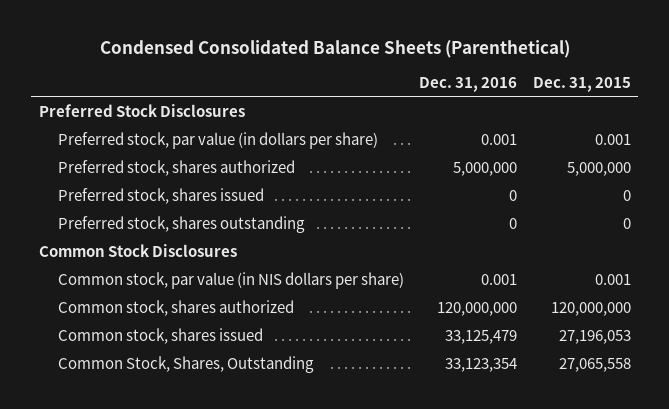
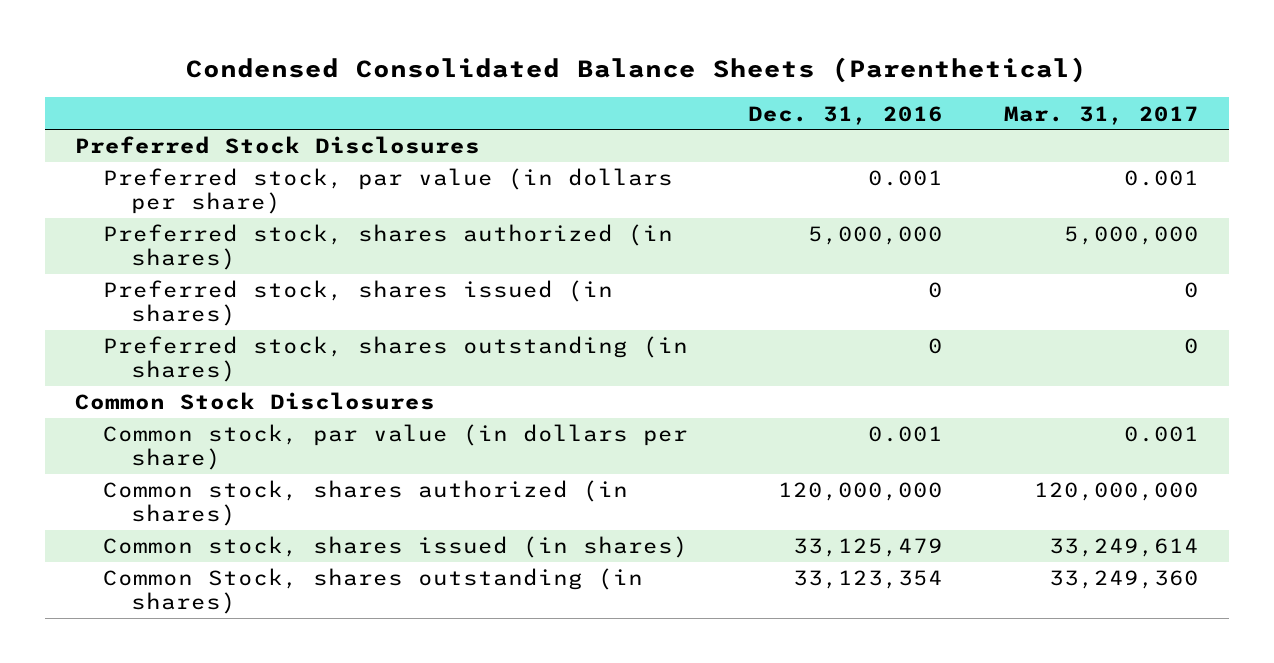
- | Dec. 31, 2016 | Dec. 31, 2015
+ | Dec. 31, 2016 | Mar. 31, 2017
- Preferred stock, shares authorized | 5,000,000 | 5,000,000
- Preferred stock, shares issued | 0 | 0
- Preferred stock, shares outstanding | 0 | 0
+ Preferred stock, shares authorized (in shares) | 5,000,000 | 5,000,000
+ Preferred stock, shares issued (in shares) | 0 | 0
+ Preferred stock, shares outstanding (in shares) | 0 | 0
- Common stock, par value (in NIS dollars per share) | 0.001 | 0.001
- Common stock, shares authorized | 120,000,000 | 120,000,000
- Common stock, shares issued | 33,125,479 | 27,196,053
- Common Stock, Shares, Outstanding | 33,123,354 | 27,065,558
+ Common stock, par value (in dollars per share) | 0.001 | 0.001
+ Common stock, shares authorized (in shares) | 120,000,000 | 120,000,000
+ Common stock, shares issued (in shares) | 33,125,479 | 33,249,614
+ Common Stock, shares outstanding (in shares) | 33,123,354 | 33,249,360

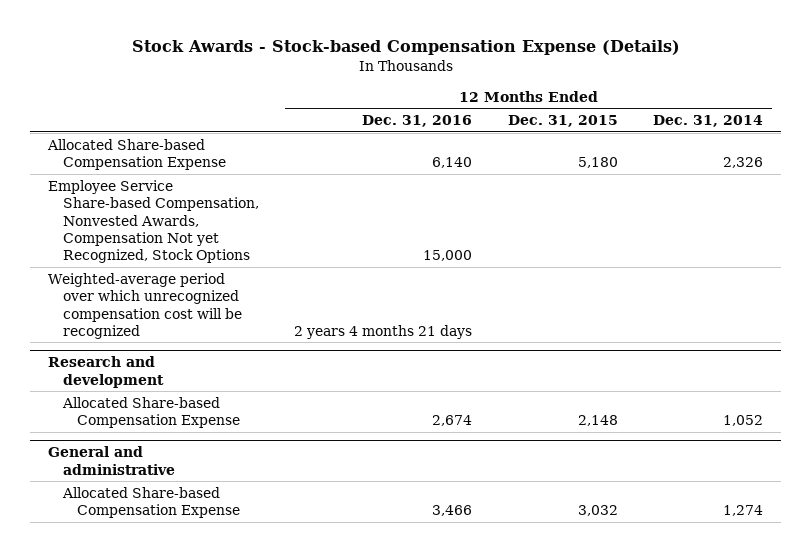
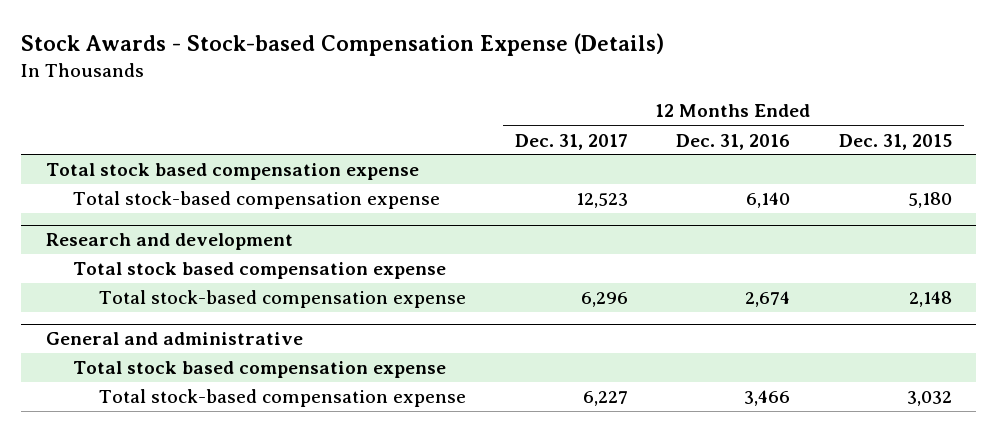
- | 12 Months Ended Dec. 31, 2016 | 12 Months Ended Dec. 31, 2015 | 12 Months Ended Dec. 31, 2014
+ | 12 Months Ended Dec. 31, 2017 | 12 Months Ended Dec. 31, 2016 | 12 Months Ended Dec. 31, 2015
- Allocated Share-based Compensation Expense | 6,140 | 5,180 | 2,326
- Employee Service Share-based Compensation, Nonvested Awards, Compensation Not yet Recognized, Stock Options | 15,000 | |
- Weighted-average period over which unrecognized compensation cost will be recognized | 2 years 4 months 21 days | |
+ Total stock based compensation expense
+ Total stock-based compensation expense | 12,523 | 6,140 | 5,180
@ Research and development
- Allocated Share-based Compensation Expense | 2,674 | 2,148 | 1,052
+ Total stock based compensation expense
+ Total stock-based compensation expense | 6,296 | 2,674 | 2,148
@ General and administrative
- Allocated Share-based Compensation Expense | 3,466 | 3,032 | 1,274
+ Total stock based compensation expense
+ Total stock-based compensation expense | 6,227 | 3,466 | 3,032

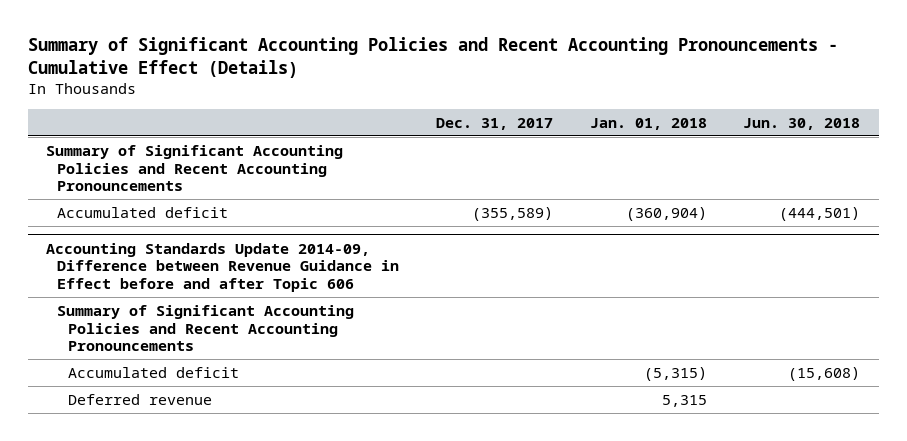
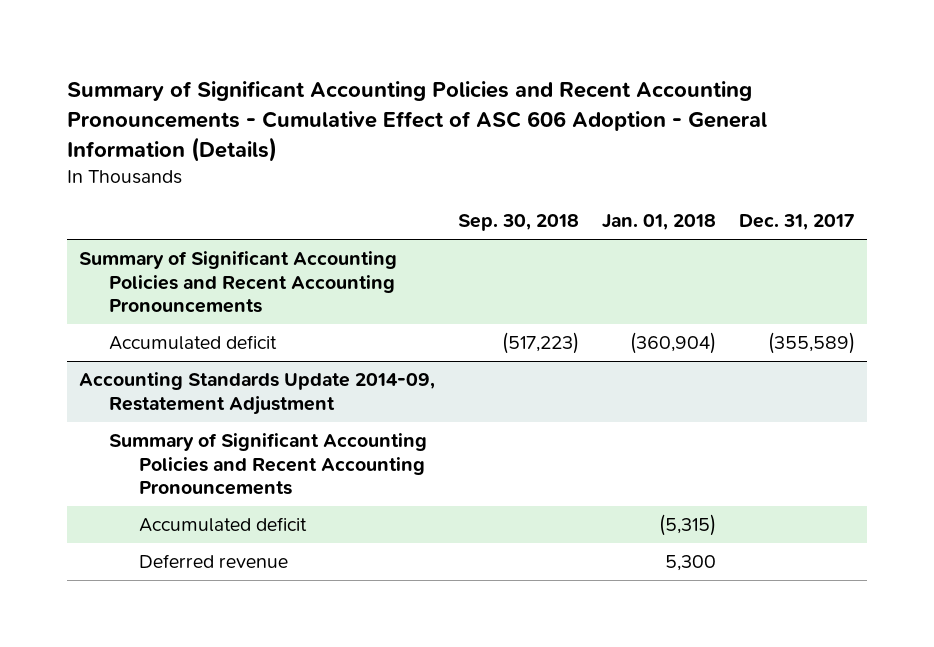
- Summary of Significant Accounting Policies and Recent Accounting Pronouncements - Cumulative Effect (Details)
+ Summary of Significant Accounting Policies and Recent Accounting Pronouncements - Cumulative Effect of ASC 606 Adoption - General Information (Details)
- | Dec. 31, 2017 | Jan. 01, 2018 | Jun. 30, 2018
+ | Sep. 30, 2018 | Jan. 01, 2018 | Dec. 31, 2017
- Accounting Standards Update 2014-09, Difference between Revenue Guidance in Effect before and after Topic 606
+ Accounting Standards Update 2014-09, Restatement Adjustment
- Deferred revenue | | 5,315 |
+ Deferred revenue | | 5,300 |

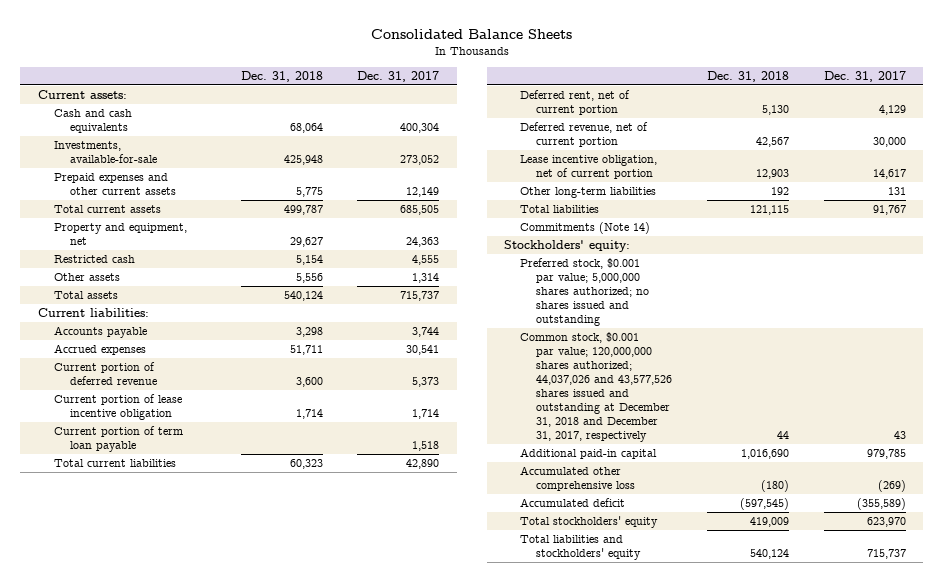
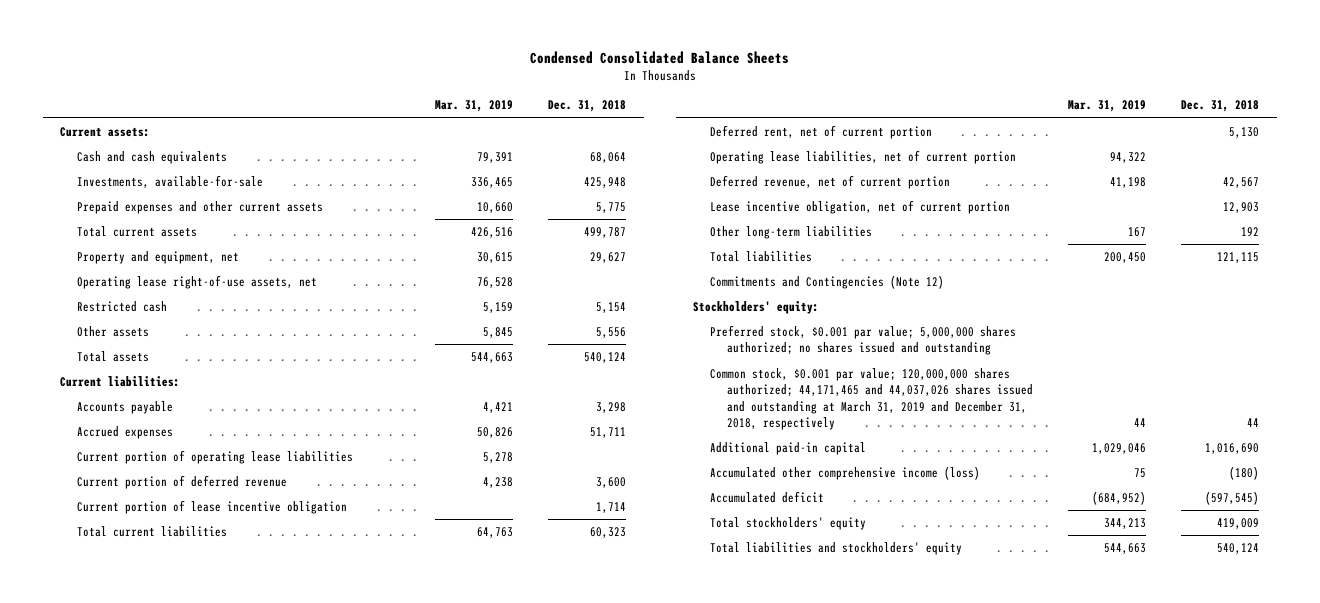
- Consolidated Balance Sheets
+ Condensed Consolidated Balance Sheets
- | Dec. 31, 2018 | Dec. 31, 2017
+ | Mar. 31, 2019 | Dec. 31, 2018
+ Operating lease right-of-use assets, net | 76,528 |
+ Current portion of operating lease liabilities | 5,278 |
- Current portion of term loan payable | | 1,518
+ Operating lease liabilities, net of current portion | 94,322 |
- Commitments (Note 14)
+ Commitments and Contingencies (Note 12)
- Common stock, $0.001 par value; 120,000,000 shares authorized; 44,037,026 and 43,577,526 shares issued and outstanding at December 31, 2018 and December 31, 2017, respectively | 44 | 43
+ Common stock, $0.001 par value; 120,000,000 shares authorized; 44,171,465 and 44,037,026 shares issued and outstanding at March 31, 2019 and December 31, 2018, respectively | 44 | 44
- Accumulated other comprehensive loss | (180) | (269)
+ Accumulated other comprehensive income (loss) | 75 | (180)

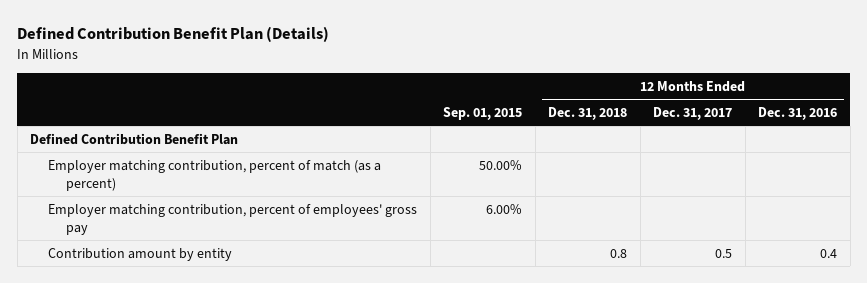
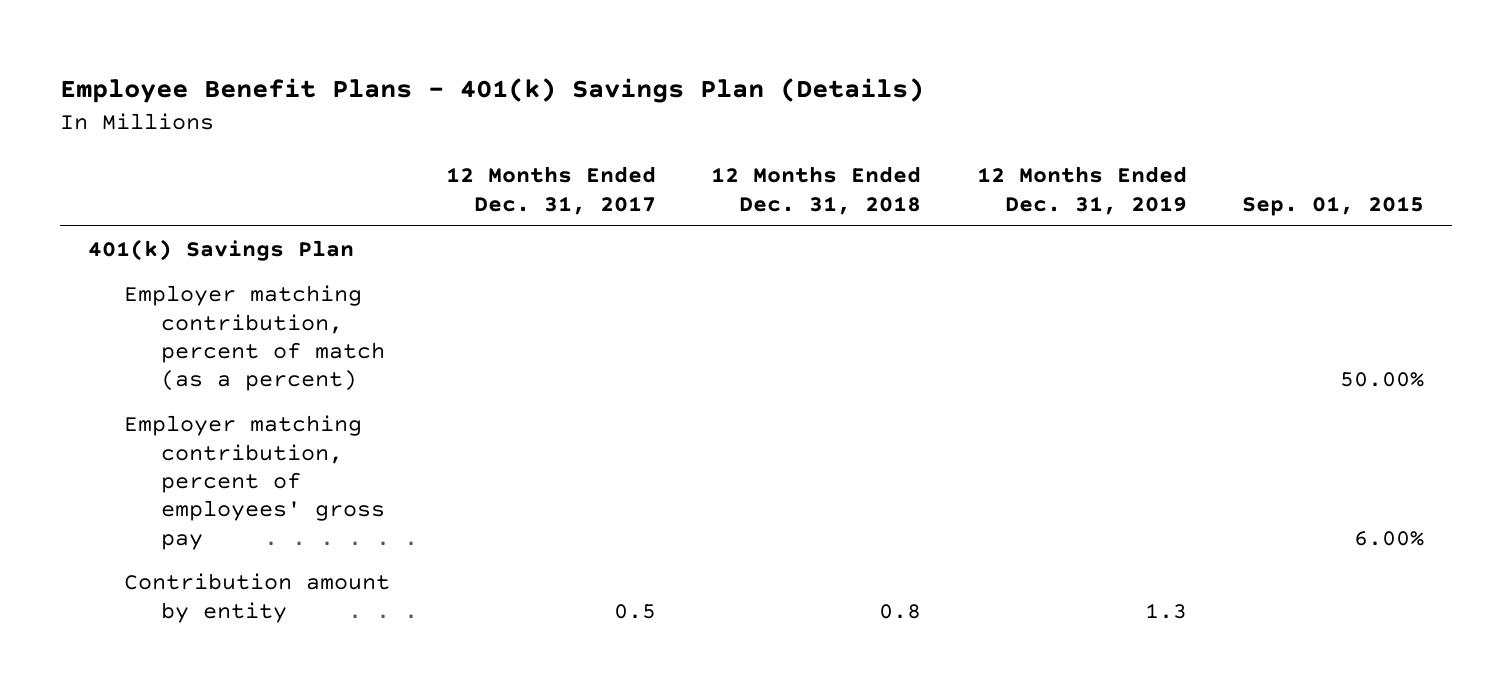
- Defined Contribution Benefit Plan (Details)
+ Employee Benefit Plans - 401(k) Savings Plan (Details)
- | Sep. 01, 2015 | 12 Months Ended Dec. 31, 2018 | 12 Months Ended Dec. 31, 2017 | 12 Months Ended Dec. 31, 2016
+ | 12 Months Ended Dec. 31, 2017 | 12 Months Ended Dec. 31, 2018 | 12 Months Ended Dec. 31, 2019 | Sep. 01, 2015
- Defined Contribution Benefit Plan
+ 401(k) Savings Plan

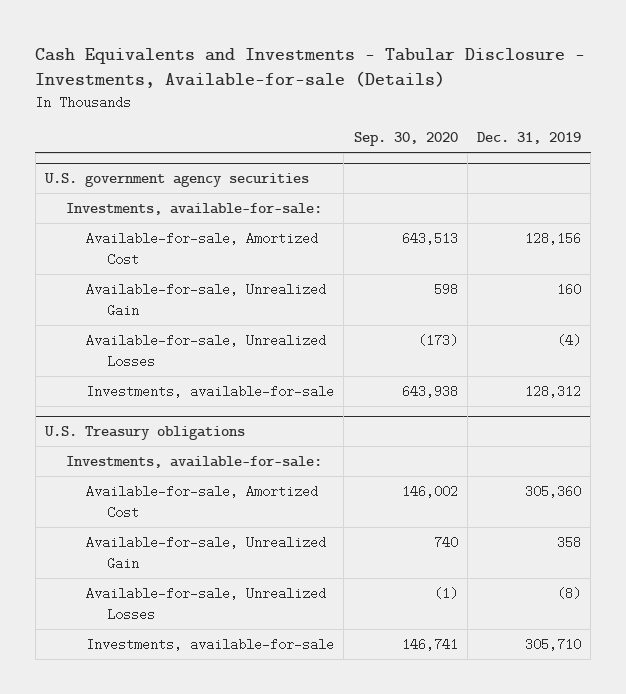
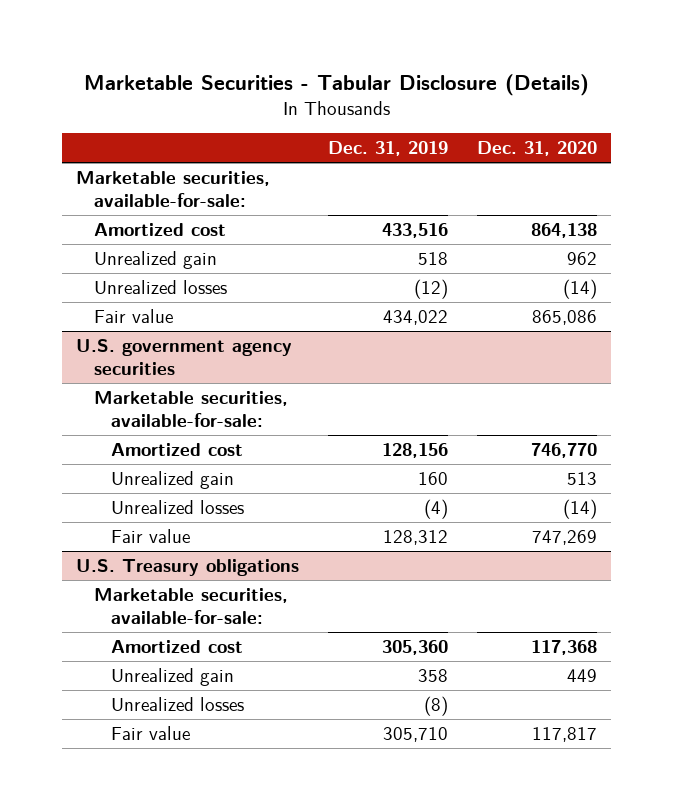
- Cash Equivalents and Investments - Tabular Disclosure - Investments, Available-for-sale (Details)
+ Marketable Securities - Tabular Disclosure (Details)
- | Sep. 30, 2020 | Dec. 31, 2019
+ | Dec. 31, 2019 | Dec. 31, 2020
+ Marketable securities, available-for-sale:
+ Amortized cost | 433,516 | 864,138
+ Unrealized gain | 518 | 962
+ Unrealized losses | (12) | (14)
+ Fair value | 434,022 | 865,086
@ U.S. government agency securities
- Investments, available-for-sale:
- Available-for-sale, Amortized Cost | 643,513 | 128,156
- Available-for-sale, Unrealized Gain | 598 | 160
- Available-for-sale, Unrealized Losses | (173) | (4)
- Investments, available-for-sale | 643,938 | 128,312
+ Marketable securities, available-for-sale:
+ Amortized cost | 128,156 | 746,770
+ Unrealized gain | 160 | 513
+ Unrealized losses | (4) | (14)
+ Fair value | 128,312 | 747,269
@ U.S. Treasury obligations
- Investments, available-for-sale:
- Available-for-sale, Amortized Cost | 146,002 | 305,360
- Available-for-sale, Unrealized Gain | 740 | 358
- Available-for-sale, Unrealized Losses | (1) | (8)
- Investments, available-for-sale | 146,741 | 305,710
+ Marketable securities, available-for-sale:
+ Amortized cost | 305,360 | 117,368
+ Unrealized gain | 358 | 449
+ Unrealized losses | (8) |
+ Fair value | 305,710 | 117,817

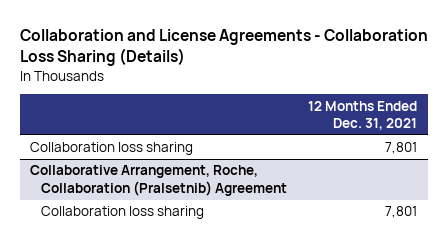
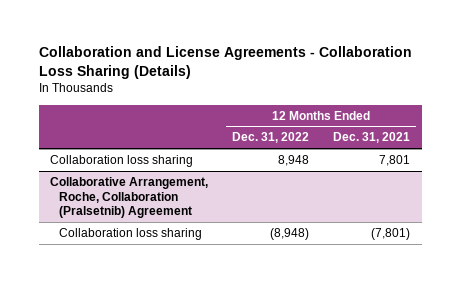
- | 12 Months Ended Dec. 31, 2021
+ | 12 Months Ended Dec. 31, 2022 | 12 Months Ended Dec. 31, 2021
@ Collaborative Arrangement, Roche, Collaboration (Pralsetnib) Agreement
- Collaboration loss sharing | 7,801
+ Collaboration loss sharing | (8,948) | (7,801)

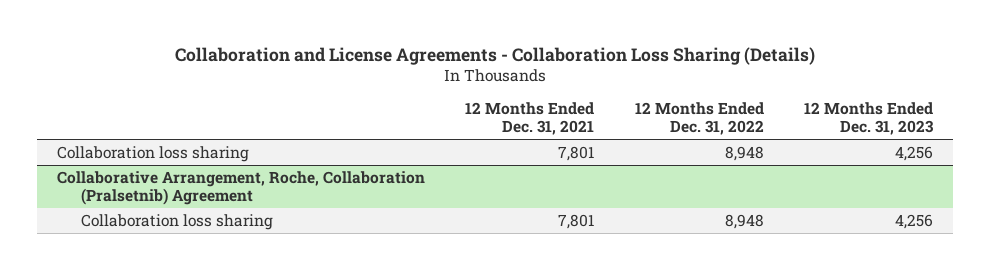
- | 12 Months Ended Dec. 31, 2022 | 12 Months Ended Dec. 31, 2021
+ | 12 Months Ended Dec. 31, 2021 | 12 Months Ended Dec. 31, 2022 | 12 Months Ended Dec. 31, 2023
@ Collaborative Arrangement, Roche, Collaboration (Pralsetnib) Agreement
- Collaboration loss sharing | (8,948) | (7,801)
+ Collaboration loss sharing | 7,801 | 8,948 | 4,256

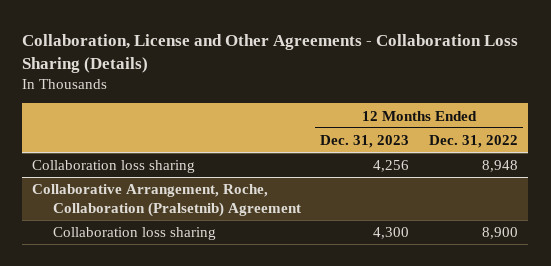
- Collaboration and License Agreements - Collaboration Loss Sharing (Details)
+ Collaboration, License and Other Agreements - Collaboration Loss Sharing (Details)
- | 12 Months Ended Dec. 31, 2021 | 12 Months Ended Dec. 31, 2022 | 12 Months Ended Dec. 31, 2023
+ | 12 Months Ended Dec. 31, 2023 | 12 Months Ended Dec. 31, 2022
@ Collaborative Arrangement, Roche, Collaboration (Pralsetnib) Agreement
- Collaboration loss sharing | 7,801 | 8,948 | 4,256
+ Collaboration loss sharing | 4,300 | 8,900

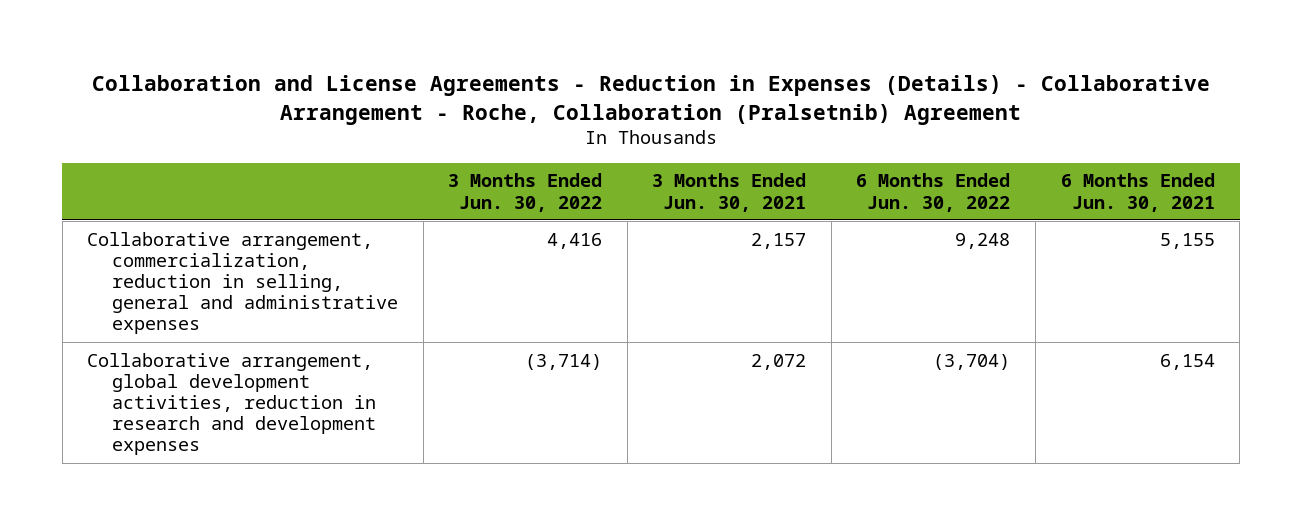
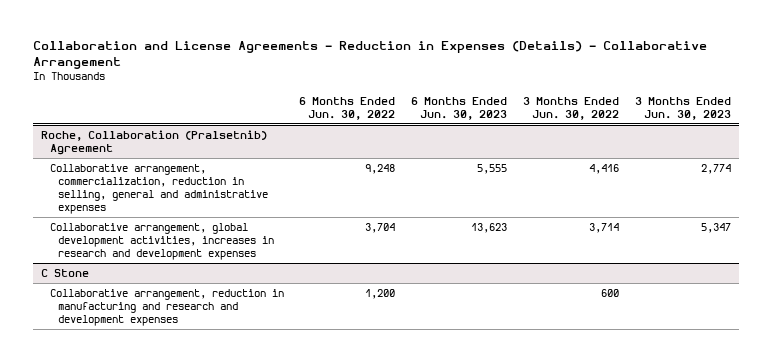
- Collaboration and License Agreements - Reduction in Expenses (Details) - Collaborative Arrangement - Roche, Collaboration (Pralsetnib) Agreement
+ Collaboration and License Agreements - Reduction in Expenses (Details) - Collaborative Arrangement
- | 3 Months Ended Jun. 30, 2022 | 3 Months Ended Jun. 30, 2021 | 6 Months Ended Jun. 30, 2022 | 6 Months Ended Jun. 30, 2021
+ | 6 Months Ended Jun. 30, 2022 | 6 Months Ended Jun. 30, 2023 | 3 Months Ended Jun. 30, 2022 | 3 Months Ended Jun. 30, 2023
+ Roche, Collaboration (Pralsetnib) Agreement
- Collaborative arrangement, global development activities, reduction in research and development expenses | (3,714) | 2,072 | (3,704) | 6,154
+ Collaborative arrangement, global development activities, increases in research and development expenses | 3,704 | 13,623 | 3,714 | 5,347
+ C Stone
+ Collaborative arrangement, reduction in manufacturing and research and development expenses | 1,200 | | 600 |

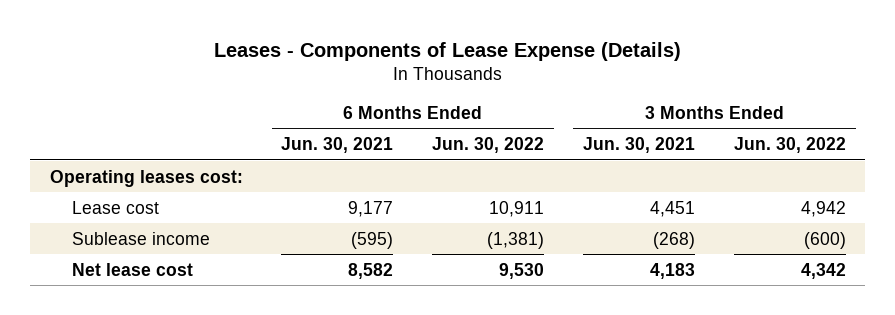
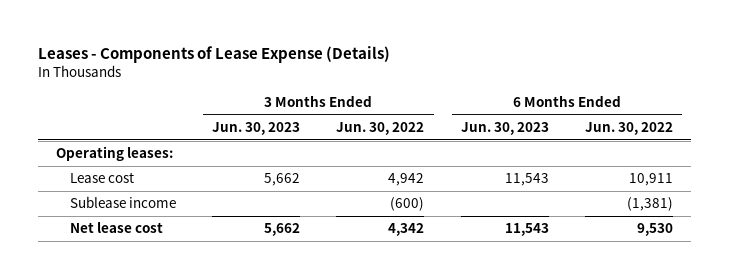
- | 6 Months Ended Jun. 30, 2021 | 6 Months Ended Jun. 30, 2022 | 3 Months Ended Jun. 30, 2021 | 3 Months Ended Jun. 30, 2022
+ | 3 Months Ended Jun. 30, 2023 | 3 Months Ended Jun. 30, 2022 | 6 Months Ended Jun. 30, 2023 | 6 Months Ended Jun. 30, 2022
- Operating leases cost:
+ Operating leases:

